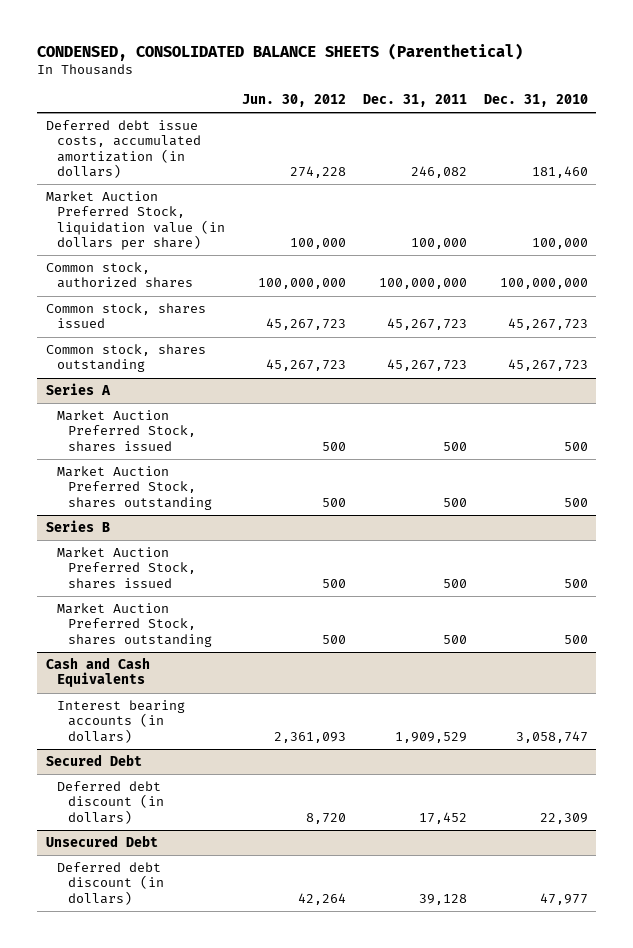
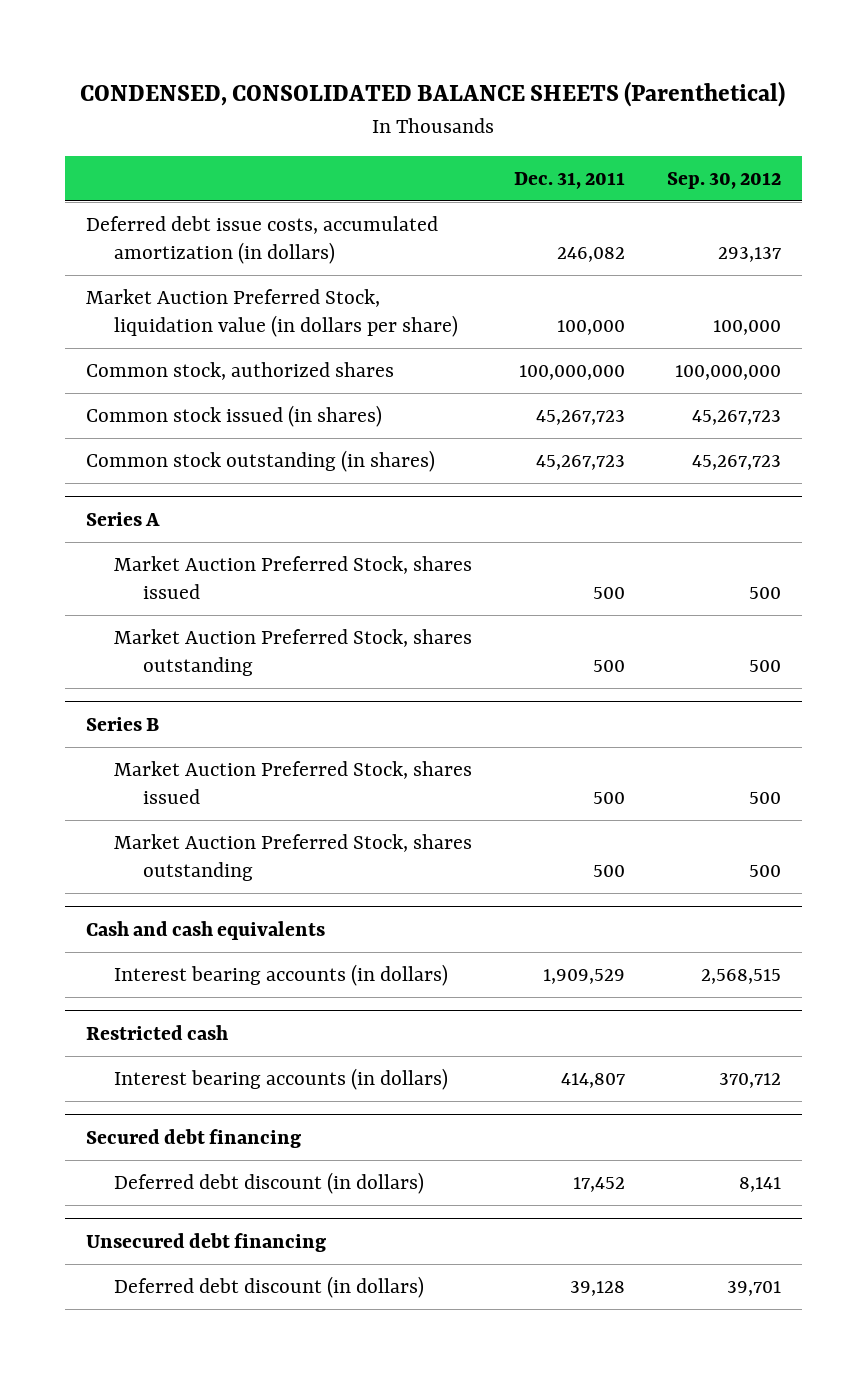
- | Jun. 30, 2012 | Dec. 31, 2011 | Dec. 31, 2010
+ | Dec. 31, 2011 | Sep. 30, 2012
- Common stock, shares issued | 45,267,723 | 45,267,723 | 45,267,723
- Common stock, shares outstanding | 45,267,723 | 45,267,723 | 45,267,723
+ Common stock issued (in shares) | 45,267,723 | 45,267,723
+ Common stock outstanding (in shares) | 45,267,723 | 45,267,723
- Cash and Cash Equivalents
+ Cash and cash equivalents
- Secured Debt
+ Restricted cash
+ Interest bearing accounts (in dollars) | 414,807 | 370,712
+ Secured debt financing
- Unsecured Debt
+ Unsecured debt financing

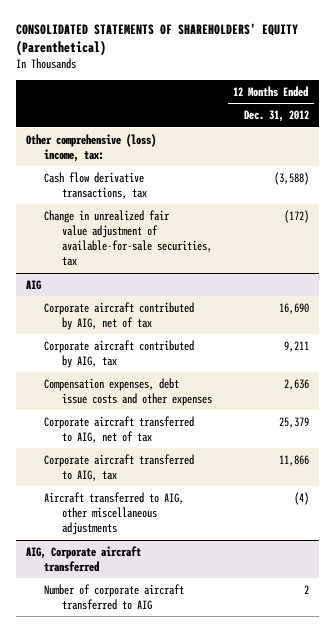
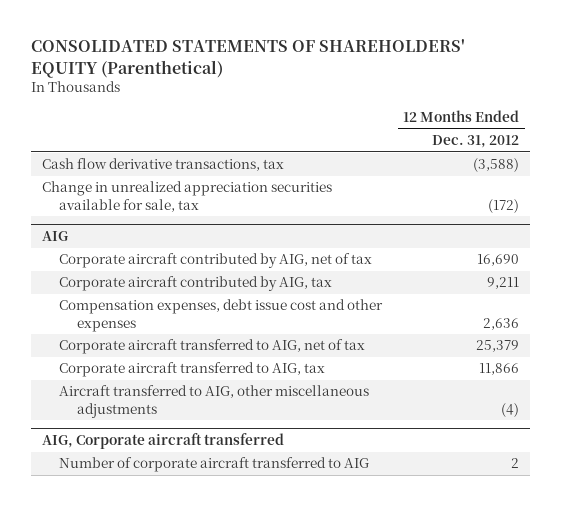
- Other comprehensive (loss) income, tax:
- Change in unrealized fair value adjustment of available-for-sale securities, tax | (172)
+ Change in unrealized appreciation securities available for sale, tax | (172)
@ AIG
- Compensation expenses, debt issue costs and other expenses | 2,636
+ Compensation expenses, debt issue cost and other expenses | 2,636

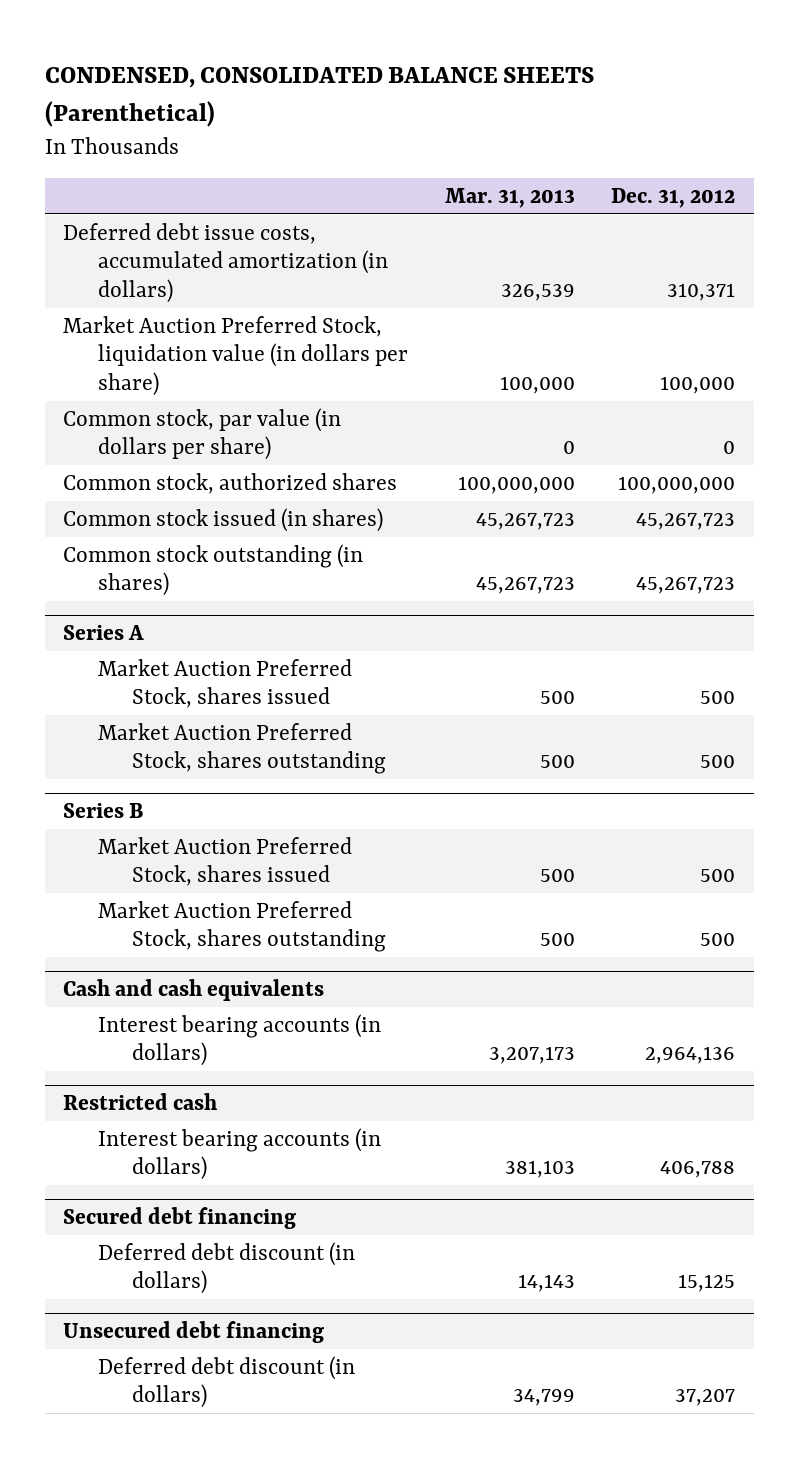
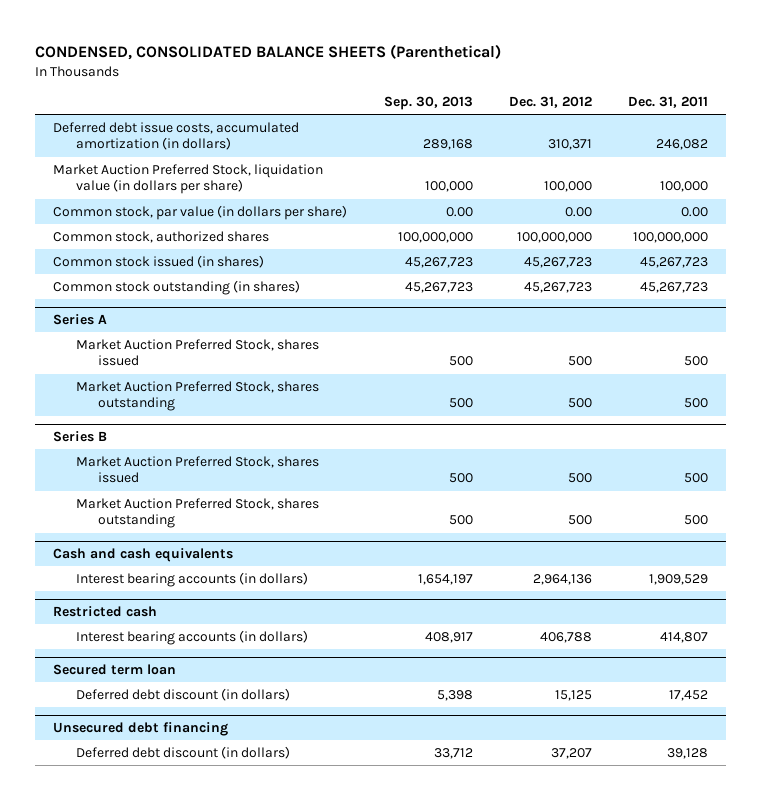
- | Mar. 31, 2013 | Dec. 31, 2012
+ | Sep. 30, 2013 | Dec. 31, 2012 | Dec. 31, 2011
- Common stock, par value (in dollars per share) | 0 | 0
+ Common stock, par value (in dollars per share) | 0.00 | 0.00 | 0.00
- Secured debt financing
+ Secured term loan

